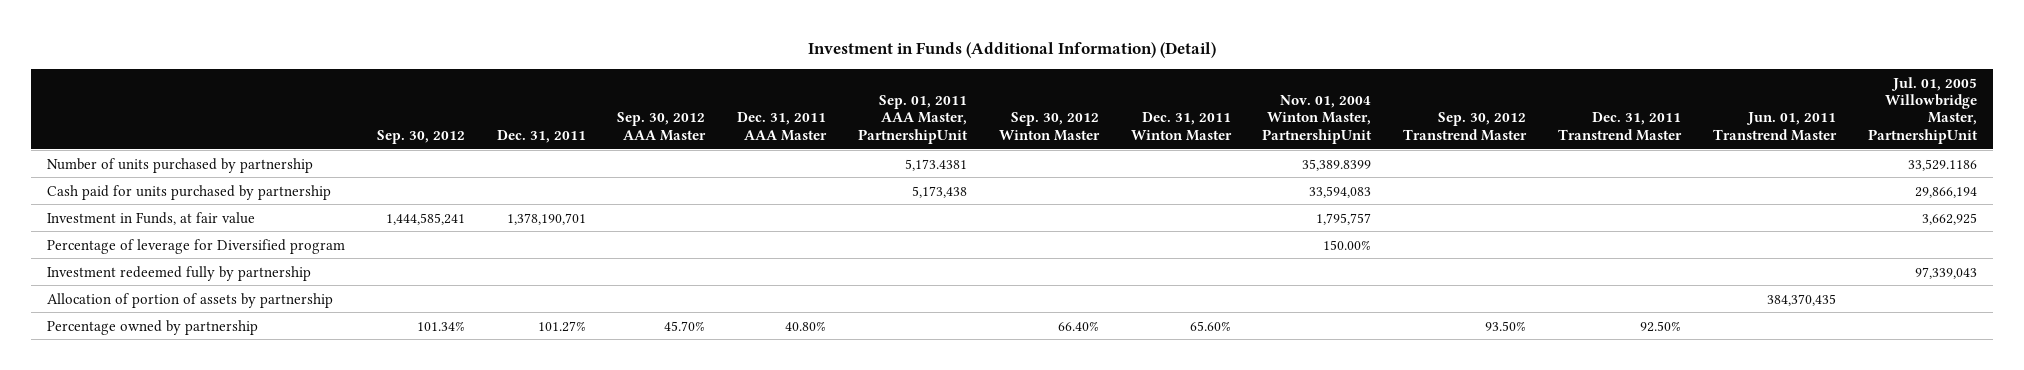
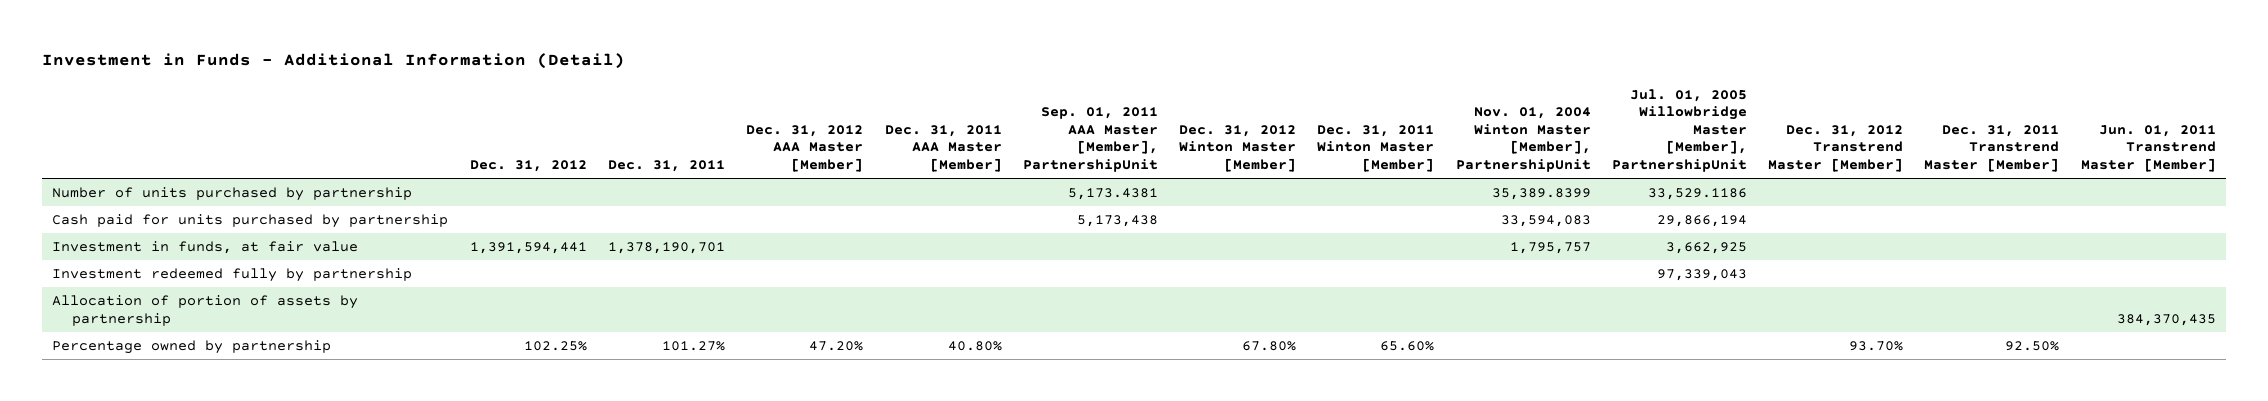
- Investment in Funds (Additional Information) (Detail)
+ Investment in Funds - Additional Information (Detail)
- | Sep. 30, 2012 | Dec. 31, 2011 | Sep. 30, 2012 AAA Master | Dec. 31, 2011 AAA Master | Sep. 01, 2011 AAA Master, PartnershipUnit | Sep. 30, 2012 Winton Master | Dec. 31, 2011 Winton Master | Nov. 01, 2004 Winton Master, PartnershipUnit | Sep. 30, 2012 Transtrend Master | Dec. 31, 2011 Transtrend Master | Jun. 01, 2011 Transtrend Master | Jul. 01, 2005 Willowbridge Master, PartnershipUnit
+ | Dec. 31, 2012 | Dec. 31, 2011 | Dec. 31, 2012 AAA Master [Member] | Dec. 31, 2011 AAA Master [Member] | Sep. 01, 2011 AAA Master [Member], PartnershipUnit | Dec. 31, 2012 Winton Master [Member] | Dec. 31, 2011 Winton Master [Member] | Nov. 01, 2004 Winton Master [Member], PartnershipUnit | Jul. 01, 2005 Willowbridge Master [Member], PartnershipUnit | Dec. 31, 2012 Transtrend Master [Member] | Dec. 31, 2011 Transtrend Master [Member] | Jun. 01, 2011 Transtrend Master [Member]
- Investment in Funds, at fair value | 1,444,585,241 | 1,378,190,701 | | | | | | 1,795,757 | | | | 3,662,925
- Percentage of leverage for Diversified program | | | | | | | | 150.00% | | | |
+ Investment in funds, at fair value | 1,391,594,441 | 1,378,190,701 | | | | | | 1,795,757 | 3,662,925 | | |

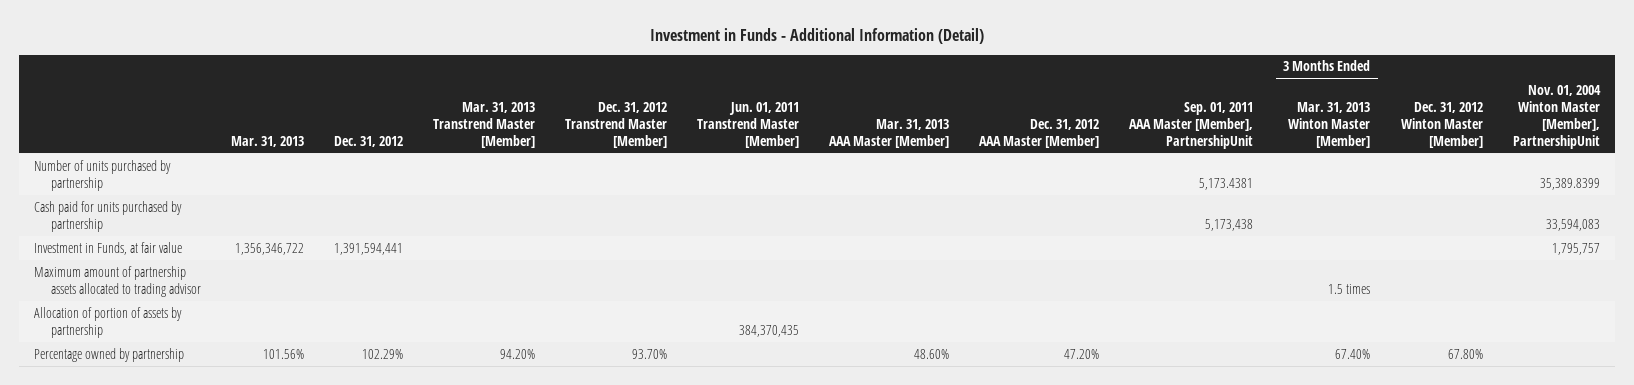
- | Dec. 31, 2012 | Dec. 31, 2011 | Dec. 31, 2012 AAA Master [Member] | Dec. 31, 2011 AAA Master [Member] | Sep. 01, 2011 AAA Master [Member], PartnershipUnit | Dec. 31, 2012 Winton Master [Member] | Dec. 31, 2011 Winton Master [Member] | Nov. 01, 2004 Winton Master [Member], PartnershipUnit | Jul. 01, 2005 Willowbridge Master [Member], PartnershipUnit | Dec. 31, 2012 Transtrend Master [Member] | Dec. 31, 2011 Transtrend Master [Member] | Jun. 01, 2011 Transtrend Master [Member]
+ | Mar. 31, 2013 | Dec. 31, 2012 | Mar. 31, 2013 Transtrend Master [Member] | Dec. 31, 2012 Transtrend Master [Member] | Jun. 01, 2011 Transtrend Master [Member] | Mar. 31, 2013 AAA Master [Member] | Dec. 31, 2012 AAA Master [Member] | Sep. 01, 2011 AAA Master [Member], PartnershipUnit | 3 Months Ended Mar. 31, 2013 Winton Master [Member] | Dec. 31, 2012 Winton Master [Member] | Nov. 01, 2004 Winton Master [Member], PartnershipUnit
- Investment in funds, at fair value | 1,391,594,441 | 1,378,190,701 | | | | | | 1,795,757 | 3,662,925 | | |
- Investment redeemed fully by partnership | | | | | | | | | 97,339,043 | | |
+ Investment in Funds, at fair value | 1,356,346,722 | 1,391,594,441 | | | | | | | | | 1,795,757
+ Maximum amount of partnership assets allocated to trading advisor | | | | | | | | | 1.5 times | |
- Percentage owned by partnership | 102.25% | 101.27% | 47.20% | 40.80% | | 67.80% | 65.60% | | | 93.70% | 92.50% |
+ Percentage owned by partnership | 101.56% | 102.29% | 94.20% | 93.70% | | 48.60% | 47.20% | | 67.40% | 67.80% |

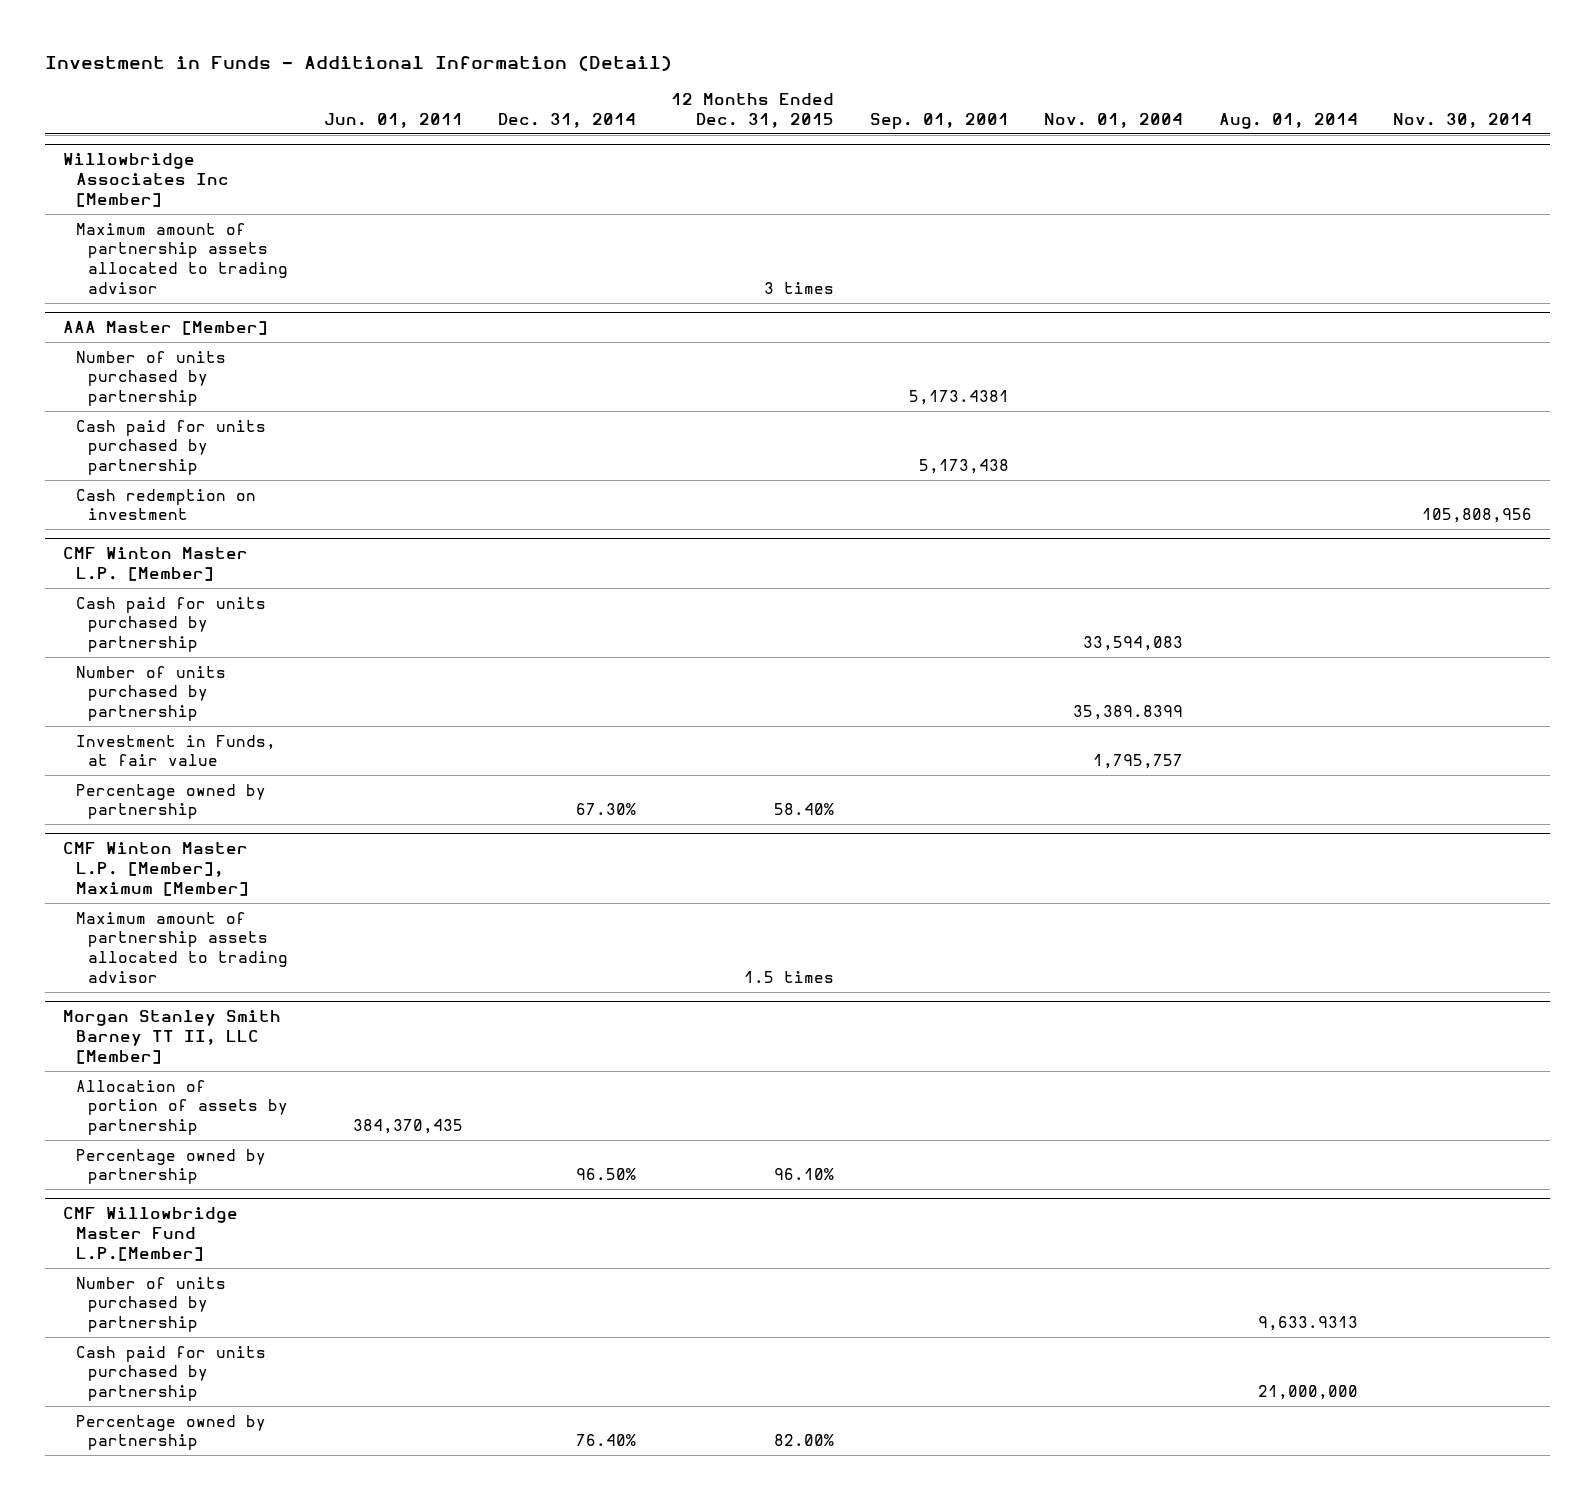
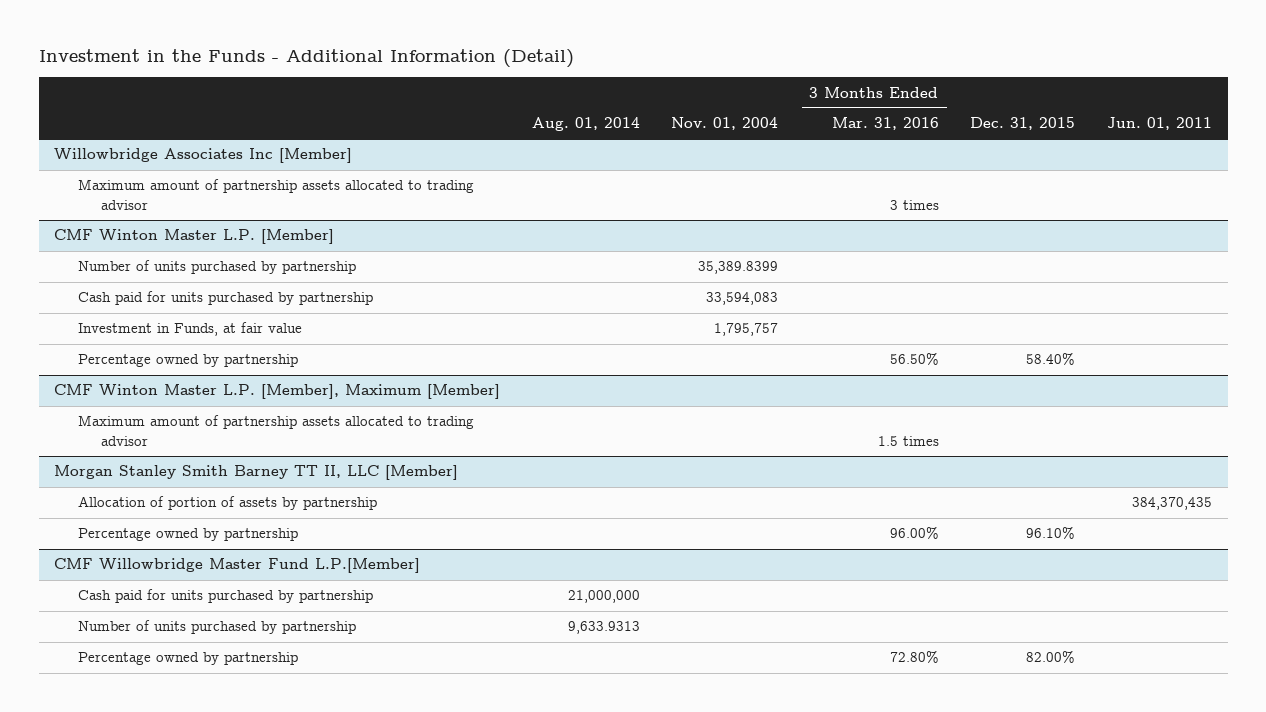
- Investment in Funds - Additional Information (Detail)
+ Investment in the Funds - Additional Information (Detail)
- | Jun. 01, 2011 | Dec. 31, 2014 | 12 Months Ended Dec. 31, 2015 | Sep. 01, 2001 | Nov. 01, 2004 | Aug. 01, 2014 | Nov. 30, 2014
+ | Aug. 01, 2014 | Nov. 01, 2004 | 3 Months Ended Mar. 31, 2016 | Dec. 31, 2015 | Jun. 01, 2011
- AAA Master [Member]
- Number of units purchased by partnership | | | | 5,173.4381 | | |
- Cash paid for units purchased by partnership | | | | 5,173,438 | | |
- Cash redemption on investment | | | | | | | 105,808,956
@ CMF Winton Master L.P. [Member]
moved down: Cash paid for units purchased by partnership | | 33,594,083 | | |
@ CMF Willowbridge Master Fund L.P.[Member]
moved down: Number of units purchased by partnership | 9,633.9313 | | | |

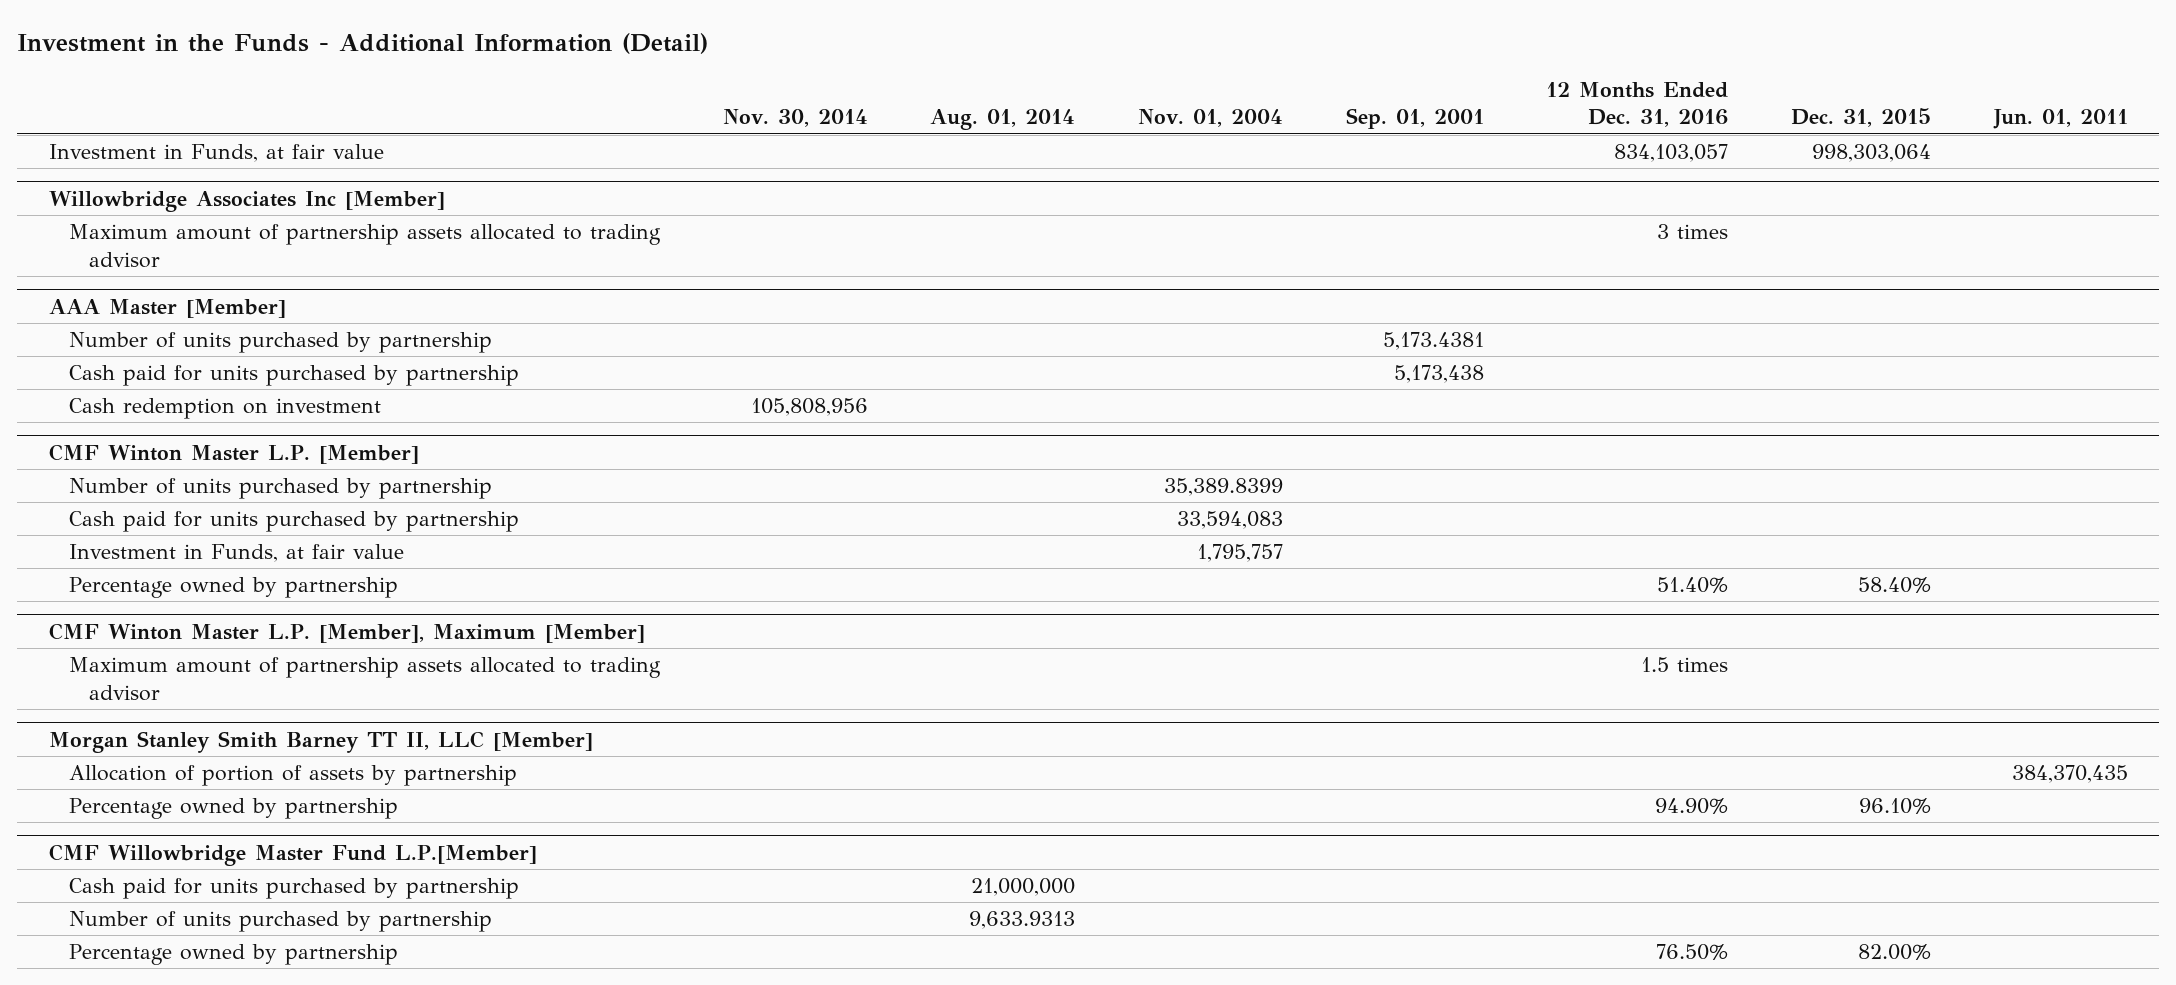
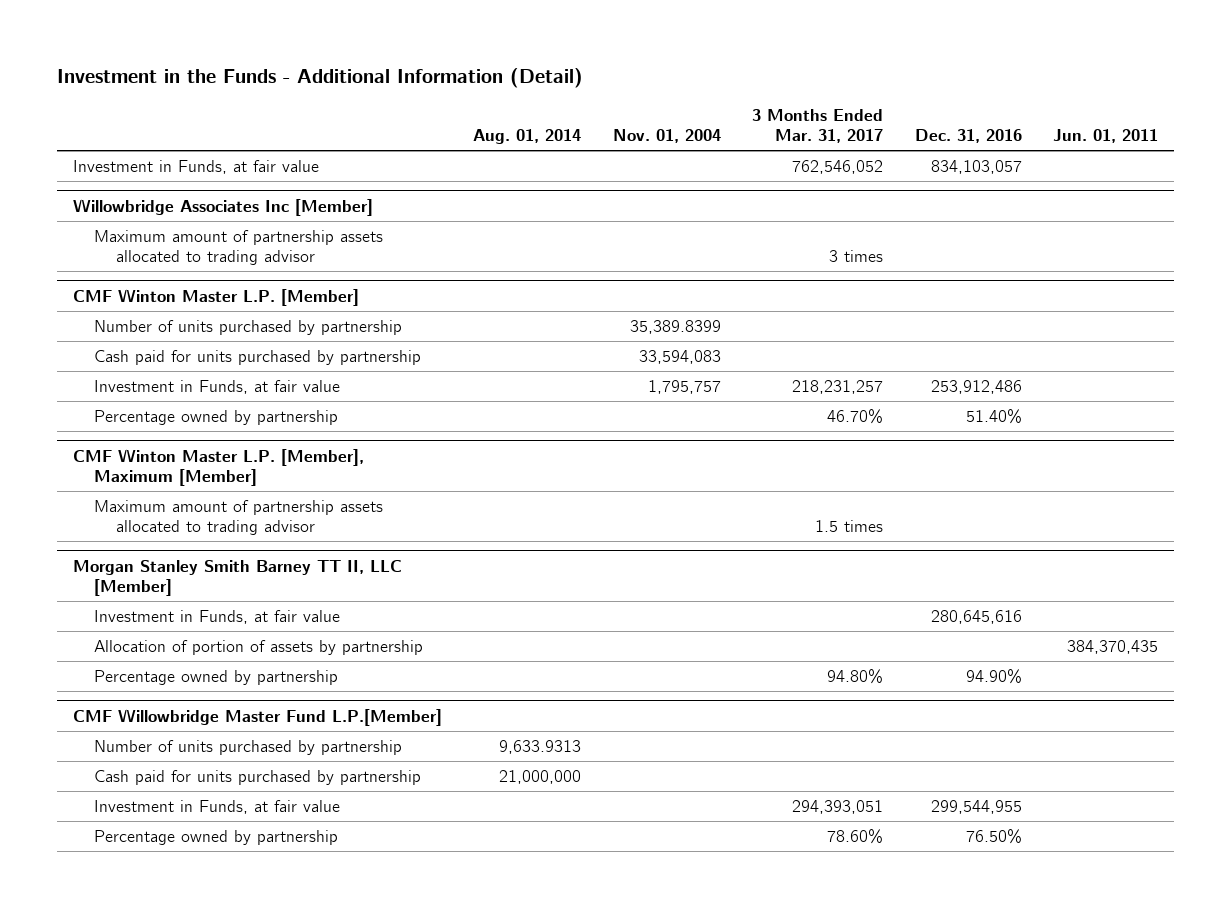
- | Nov. 30, 2014 | Aug. 01, 2014 | Nov. 01, 2004 | Sep. 01, 2001 | 12 Months Ended Dec. 31, 2016 | Dec. 31, 2015 | Jun. 01, 2011
+ | Aug. 01, 2014 | Nov. 01, 2004 | 3 Months Ended Mar. 31, 2017 | Dec. 31, 2016 | Jun. 01, 2011
- AAA Master [Member]
- Number of units purchased by partnership | | | | 5,173.4381 | | |
- Cash paid for units purchased by partnership | | | | 5,173,438 | | |
- Cash redemption on investment | 105,808,956 | | | | | |
@ Morgan Stanley Smith Barney TT II, LLC [Member]
+ Investment in Funds, at fair value | | | | 280,645,616 |
@ CMF Willowbridge Master Fund L.P.[Member]
moved down: Cash paid for units purchased by partnership | 21,000,000 | | | |
+ Investment in Funds, at fair value | | | 294,393,051 | 299,544,955 |

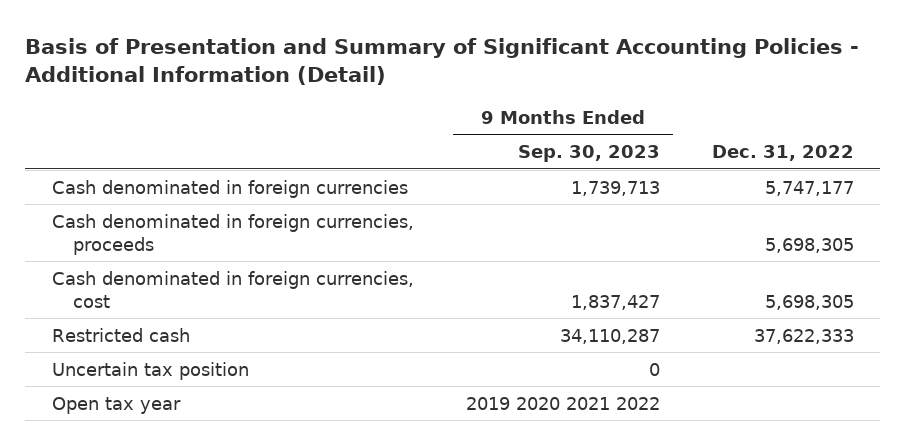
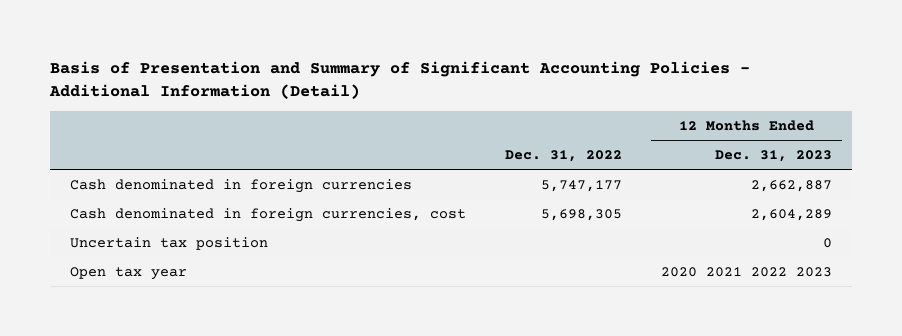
- | 9 Months Ended Sep. 30, 2023 | Dec. 31, 2022
+ | Dec. 31, 2022 | 12 Months Ended Dec. 31, 2023
- Cash denominated in foreign currencies, proceeds | | 5,698,305
- Restricted cash | 34,110,287 | 37,622,333

